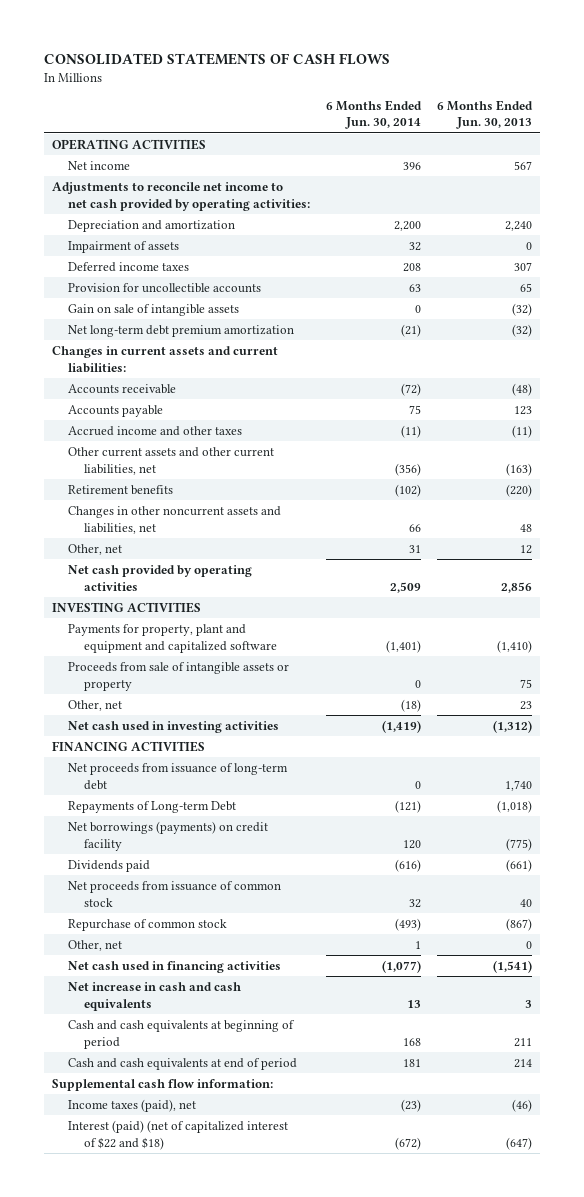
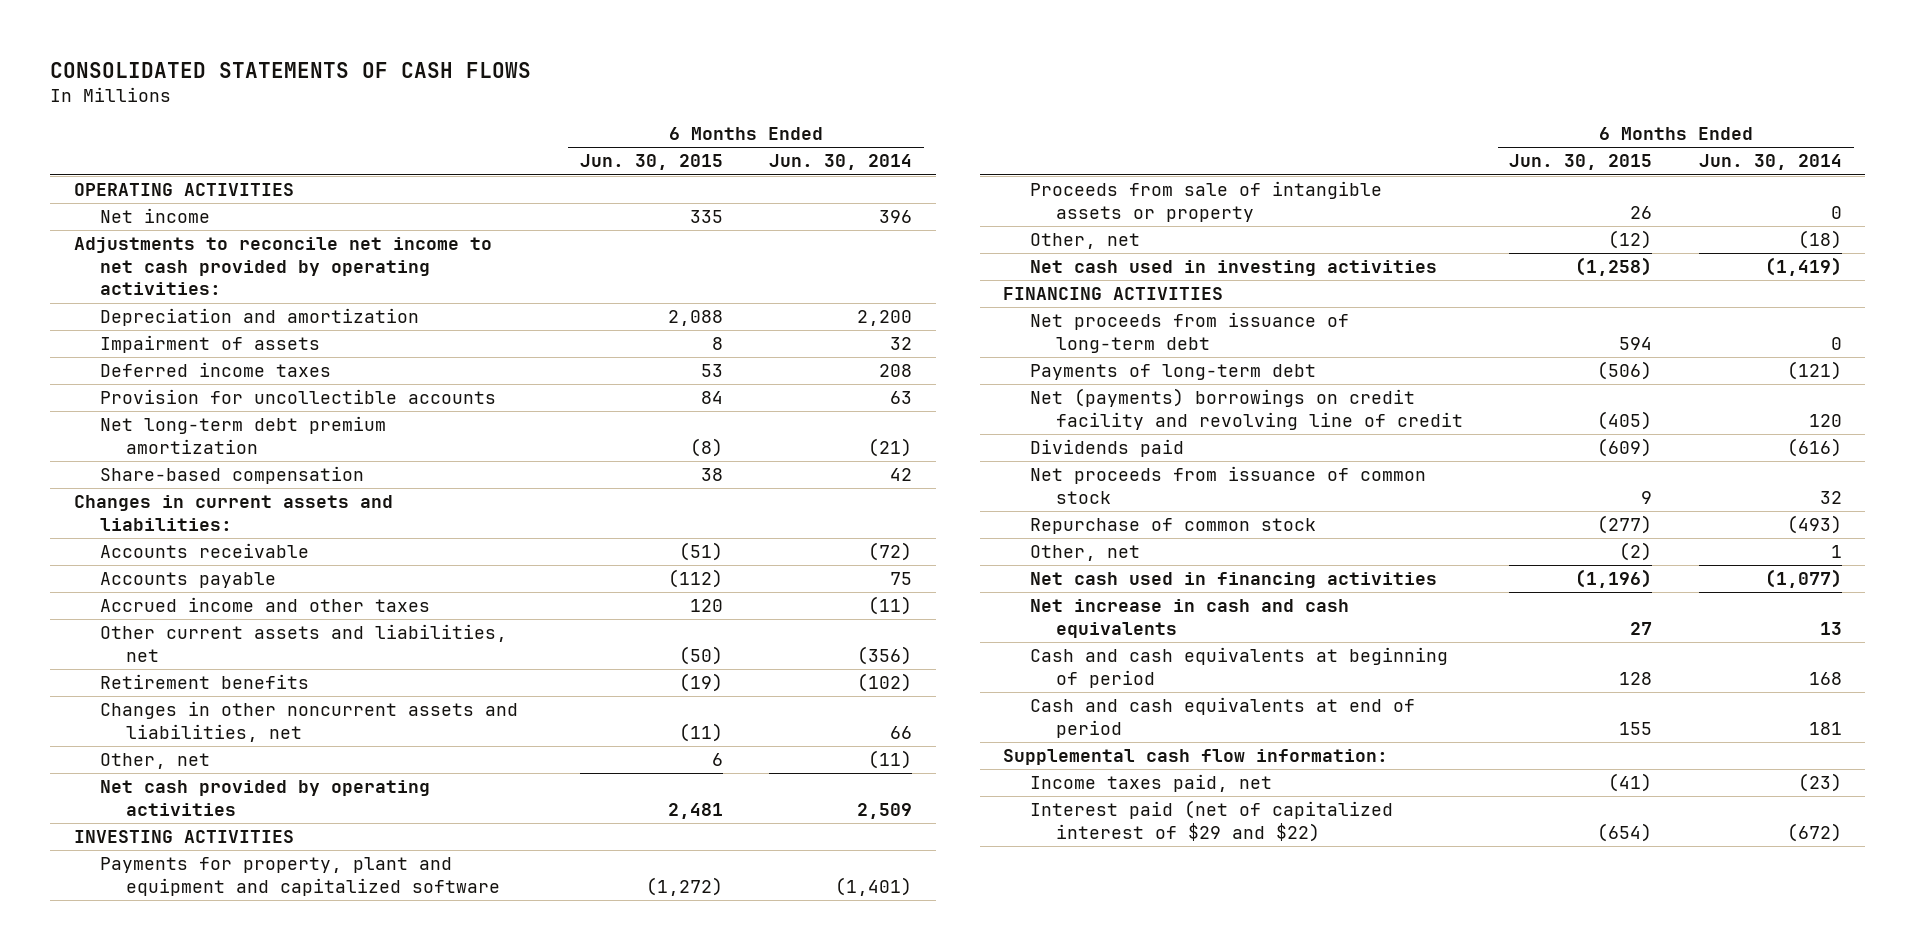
- | 6 Months Ended Jun. 30, 2014 | 6 Months Ended Jun. 30, 2013
+ | 6 Months Ended Jun. 30, 2015 | 6 Months Ended Jun. 30, 2014
- Gain on sale of intangible assets | 0 | (32)
- Changes in current assets and current liabilities:
+ Share-based compensation | 38 | 42
+ Changes in current assets and liabilities:
- Other current assets and other current liabilities, net | (356) | (163)
+ Other current assets and liabilities, net | (50) | (356)
- Other, net | 31 | 12
+ Other, net | 6 | (11)
- Repayments of Long-term Debt | (121) | (1,018)
- Net borrowings (payments) on credit facility | 120 | (775)
+ Payments of long-term debt | (506) | (121)
+ Net (payments) borrowings on credit facility and revolving line of credit | (405) | 120
- Income taxes (paid), net | (23) | (46)
- Interest (paid) (net of capitalized interest of $22 and $18) | (672) | (647)
+ Income taxes paid, net | (41) | (23)
+ Interest paid (net of capitalized interest of $29 and $22) | (654) | (672)

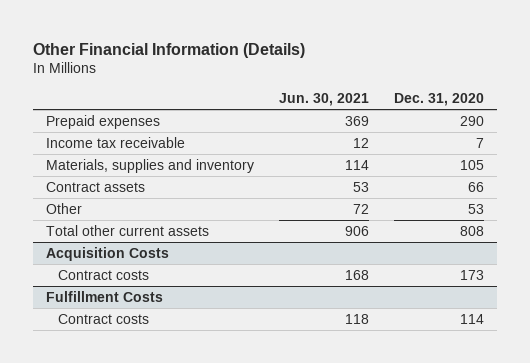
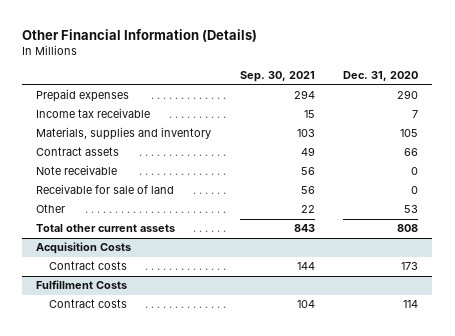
- | Jun. 30, 2021 | Dec. 31, 2020
+ | Sep. 30, 2021 | Dec. 31, 2020
+ Note receivable | 56 | 0
+ Receivable for sale of land | 56 | 0

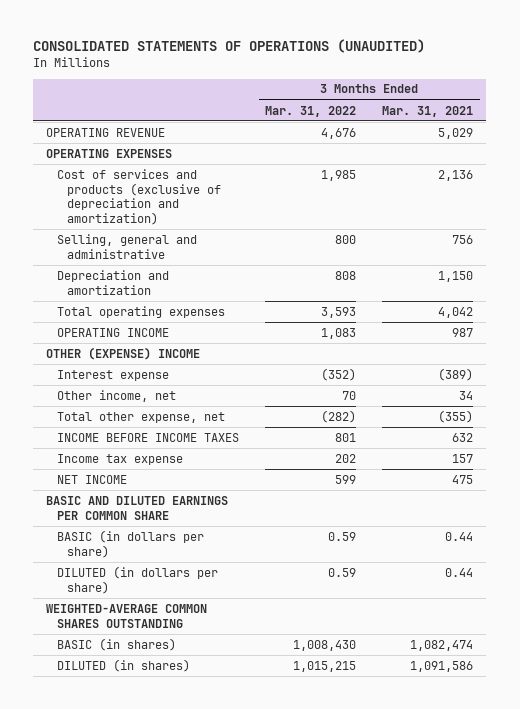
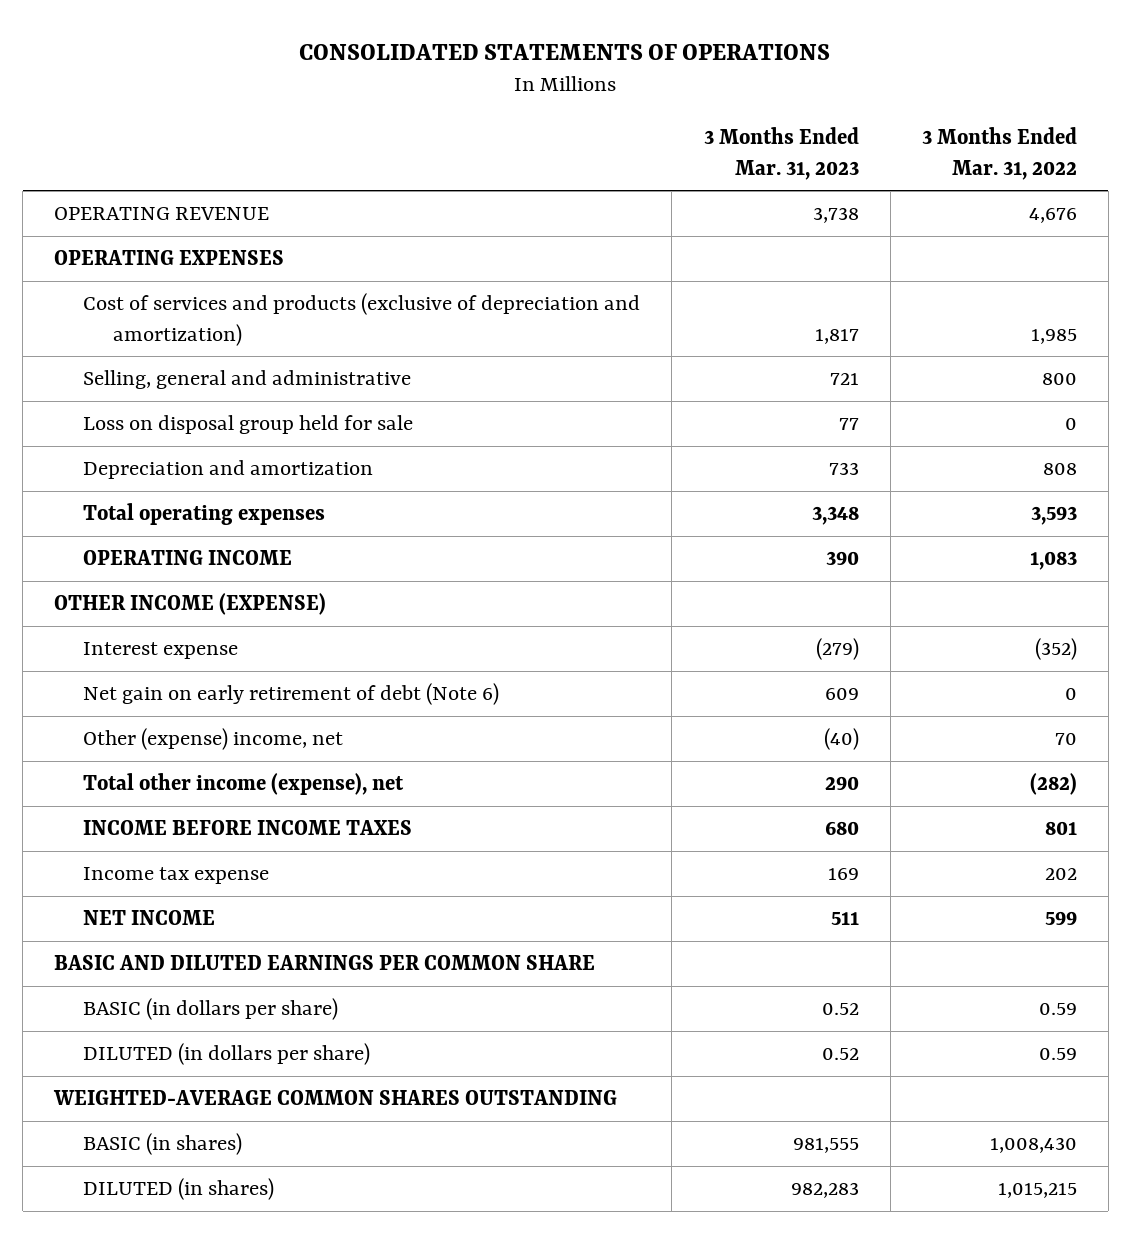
- CONSOLIDATED STATEMENTS OF OPERATIONS (UNAUDITED)
+ CONSOLIDATED STATEMENTS OF OPERATIONS
- | 3 Months Ended Mar. 31, 2022 | 3 Months Ended Mar. 31, 2021
+ | 3 Months Ended Mar. 31, 2023 | 3 Months Ended Mar. 31, 2022
+ Loss on disposal group held for sale | 77 | 0
- OTHER (EXPENSE) INCOME
+ OTHER INCOME (EXPENSE)
- Other income, net | 70 | 34
- Total other expense, net | (282) | (355)
+ Net gain on early retirement of debt (Note 6) | 609 | 0
+ Other (expense) income, net | (40) | 70
+ Total other income (expense), net | 290 | (282)

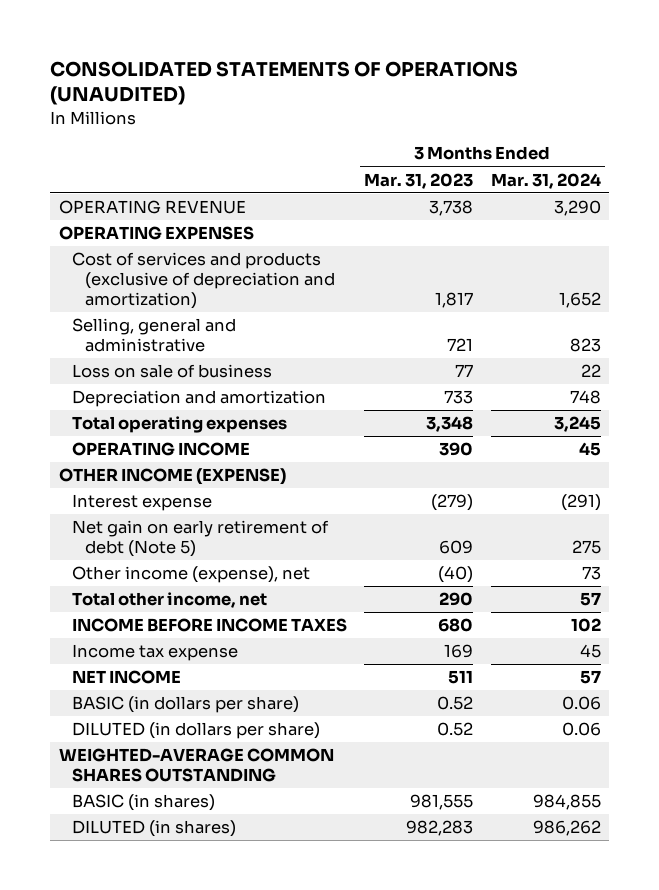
- CONSOLIDATED STATEMENTS OF OPERATIONS
+ CONSOLIDATED STATEMENTS OF OPERATIONS (UNAUDITED)
- | 3 Months Ended Mar. 31, 2023 | 3 Months Ended Mar. 31, 2022
+ | 3 Months Ended Mar. 31, 2023 | 3 Months Ended Mar. 31, 2024
- Loss on disposal group held for sale | 77 | 0
+ Loss on sale of business | 77 | 22
- Net gain on early retirement of debt (Note 6) | 609 | 0
- Other (expense) income, net | (40) | 70
- Total other income (expense), net | 290 | (282)
+ Net gain on early retirement of debt (Note 5) | 609 | 275
+ Other income (expense), net | (40) | 73
+ Total other income, net | 290 | 57
- BASIC AND DILUTED EARNINGS PER COMMON SHARE

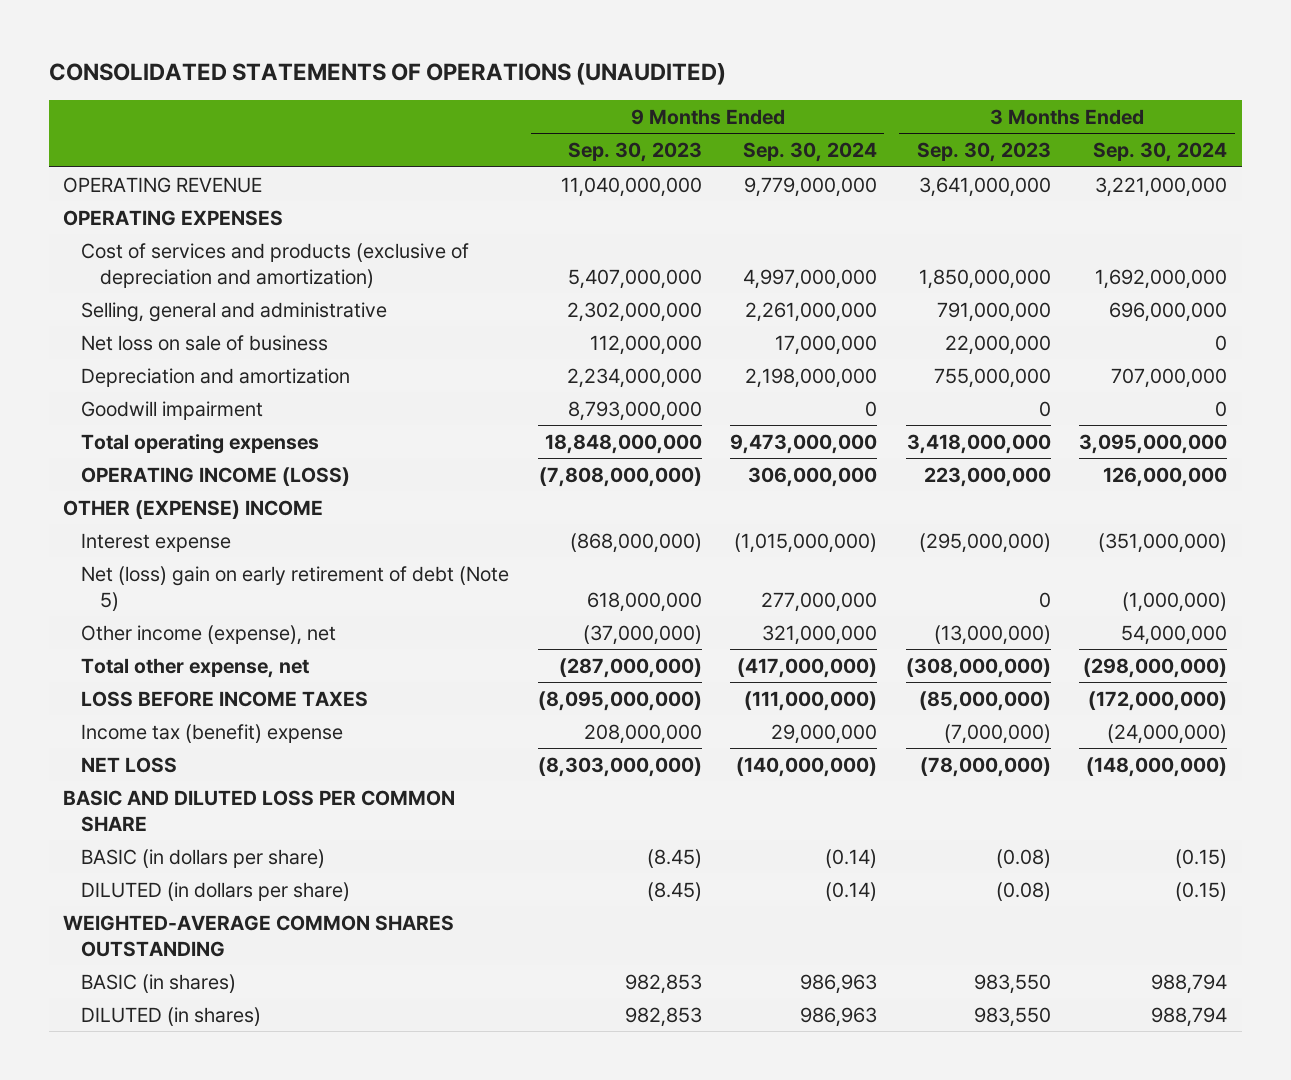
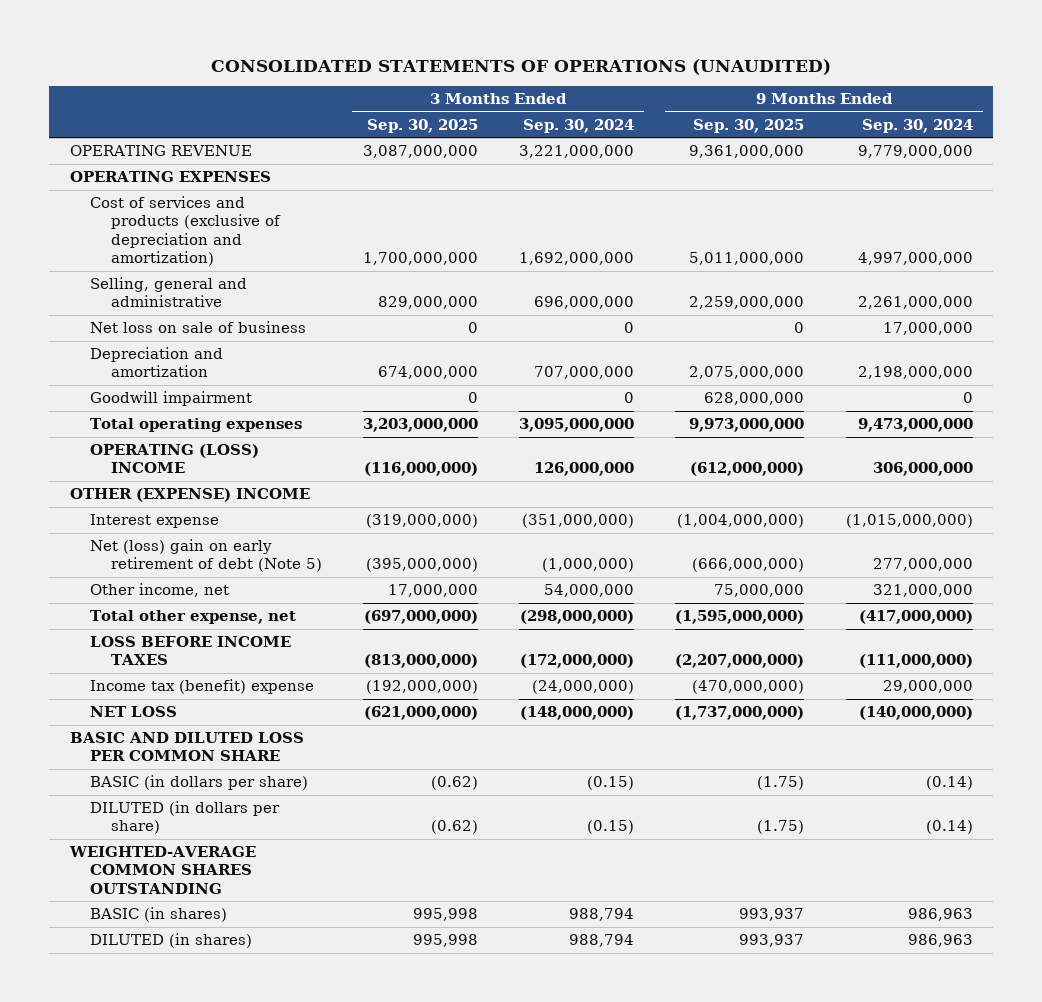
- | 9 Months Ended Sep. 30, 2023 | 9 Months Ended Sep. 30, 2024 | 3 Months Ended Sep. 30, 2023 | 3 Months Ended Sep. 30, 2024
+ | 3 Months Ended Sep. 30, 2025 | 3 Months Ended Sep. 30, 2024 | 9 Months Ended Sep. 30, 2025 | 9 Months Ended Sep. 30, 2024
- OPERATING INCOME (LOSS) | (7,808,000,000) | 306,000,000 | 223,000,000 | 126,000,000
+ OPERATING (LOSS) INCOME | (116,000,000) | 126,000,000 | (612,000,000) | 306,000,000
- Other income (expense), net | (37,000,000) | 321,000,000 | (13,000,000) | 54,000,000
+ Other income, net | 17,000,000 | 54,000,000 | 75,000,000 | 321,000,000

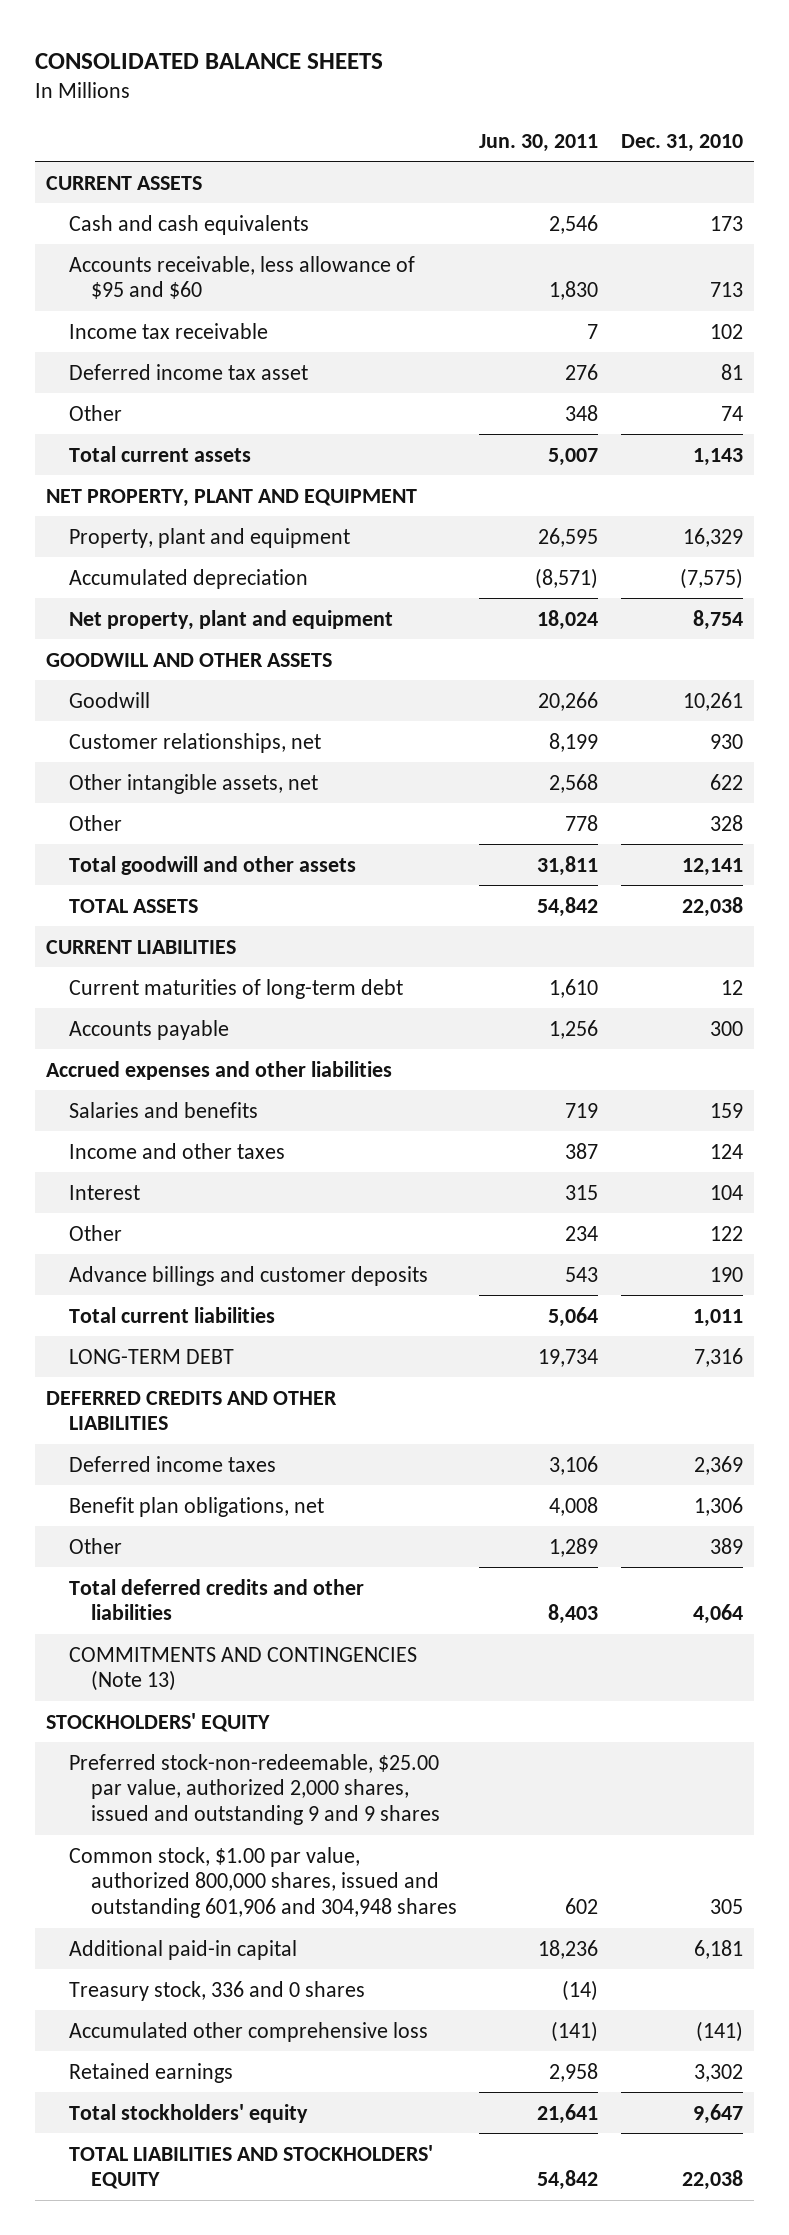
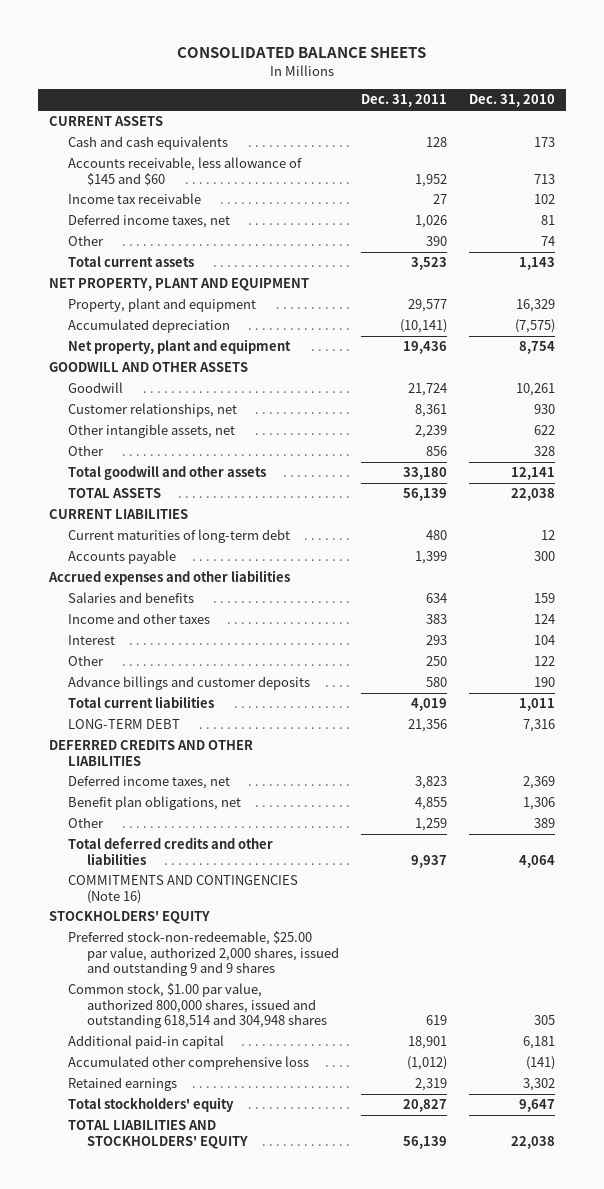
- | Jun. 30, 2011 | Dec. 31, 2010
+ | Dec. 31, 2011 | Dec. 31, 2010
- Accounts receivable, less allowance of $95 and $60 | 1,830 | 713
+ Accounts receivable, less allowance of $145 and $60 | 1,952 | 713
- Deferred income tax asset | 276 | 81
+ Deferred income taxes, net | 1,026 | 81
- Deferred income taxes | 3,106 | 2,369
+ Deferred income taxes, net | 3,823 | 2,369
- COMMITMENTS AND CONTINGENCIES (Note 13)
+ COMMITMENTS AND CONTINGENCIES (Note 16)
- Common stock, $1.00 par value, authorized 800,000 shares, issued and outstanding 601,906 and 304,948 shares | 602 | 305
+ Common stock, $1.00 par value, authorized 800,000 shares, issued and outstanding 618,514 and 304,948 shares | 619 | 305
- Treasury stock, 336 and 0 shares | (14) |

